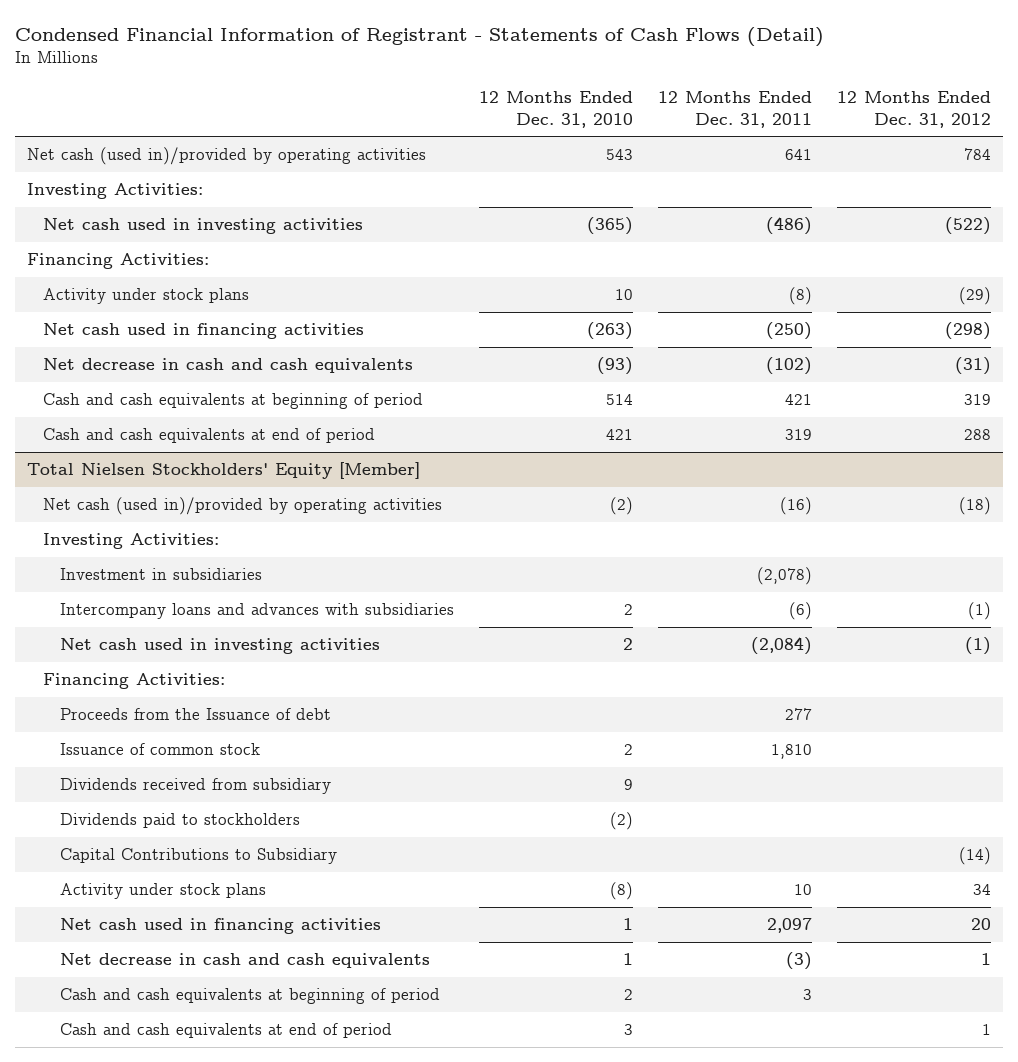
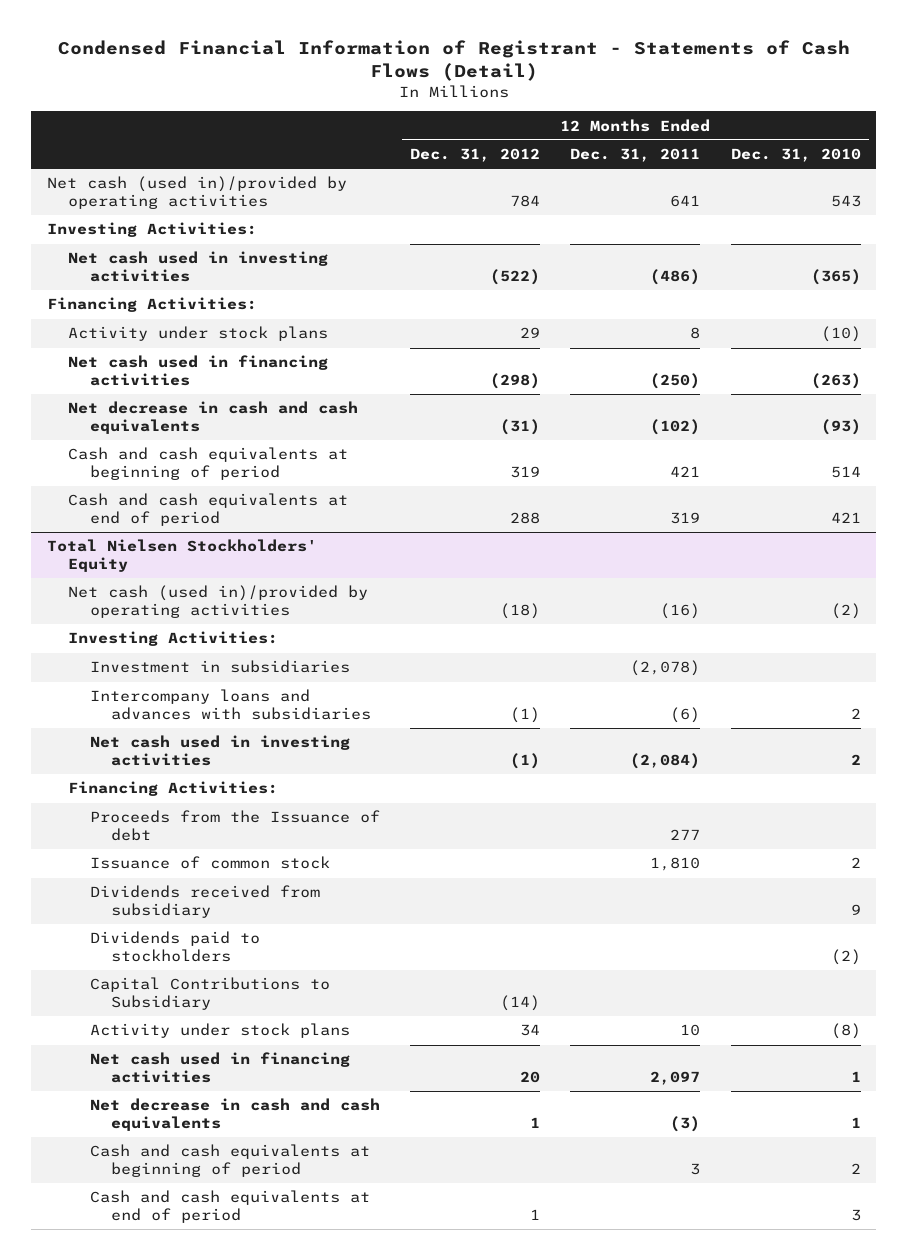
- | 12 Months Ended Dec. 31, 2010 | 12 Months Ended Dec. 31, 2011 | 12 Months Ended Dec. 31, 2012
+ | 12 Months Ended Dec. 31, 2012 | 12 Months Ended Dec. 31, 2011 | 12 Months Ended Dec. 31, 2010
- Activity under stock plans | 10 | (8) | (29)
+ Activity under stock plans | 29 | 8 | (10)
- Total Nielsen Stockholders' Equity [Member]
+ Total Nielsen Stockholders' Equity

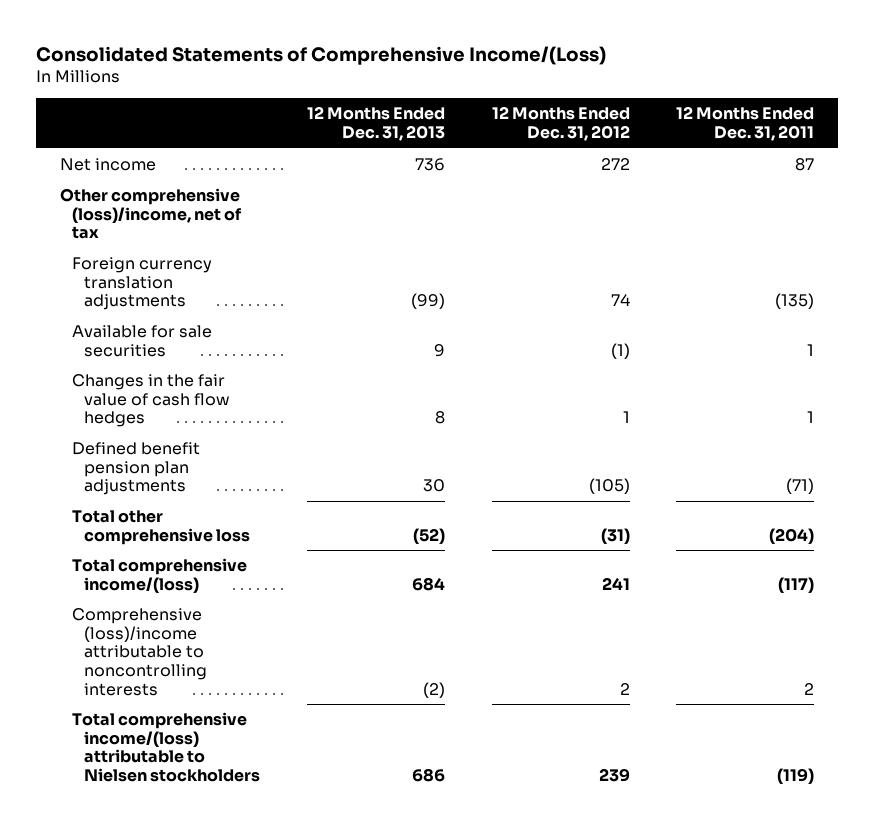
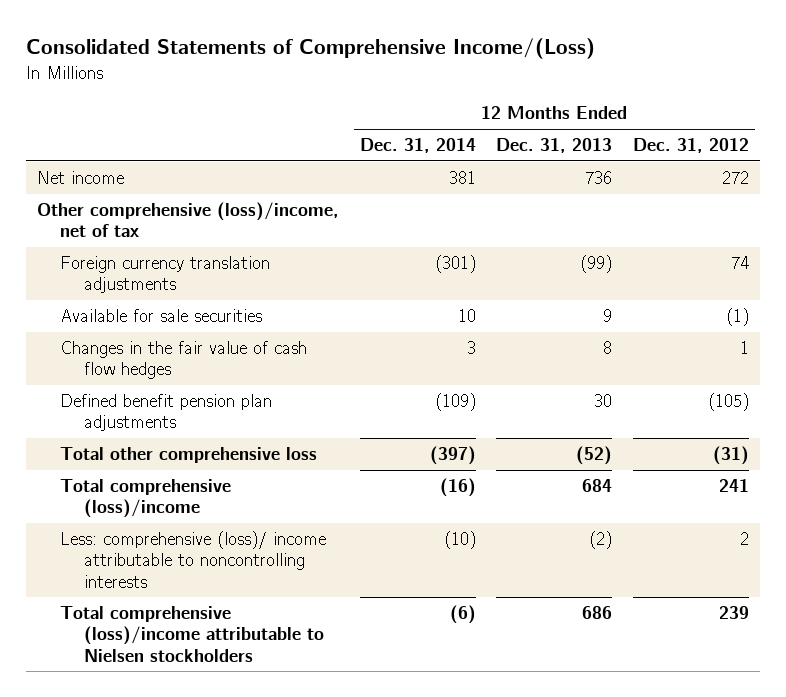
- | 12 Months Ended Dec. 31, 2013 | 12 Months Ended Dec. 31, 2012 | 12 Months Ended Dec. 31, 2011
+ | 12 Months Ended Dec. 31, 2014 | 12 Months Ended Dec. 31, 2013 | 12 Months Ended Dec. 31, 2012
- Total comprehensive income/(loss) | 684 | 241 | (117)
- Comprehensive (loss)/income attributable to noncontrolling interests | (2) | 2 | 2
- Total comprehensive income/(loss) attributable to Nielsen stockholders | 686 | 239 | (119)
+ Total comprehensive (loss)/income | (16) | 684 | 241
+ Less: comprehensive (loss)/ income attributable to noncontrolling interests | (10) | (2) | 2
+ Total comprehensive (loss)/income attributable to Nielsen stockholders | (6) | 686 | 239

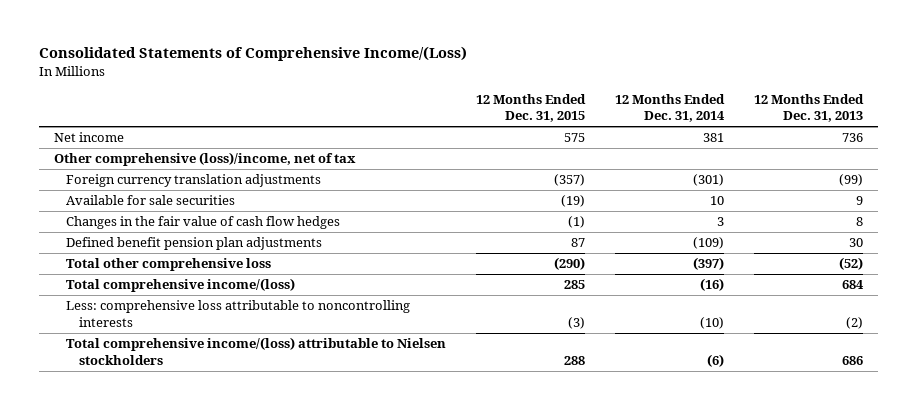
- | 12 Months Ended Dec. 31, 2014 | 12 Months Ended Dec. 31, 2013 | 12 Months Ended Dec. 31, 2012
+ | 12 Months Ended Dec. 31, 2015 | 12 Months Ended Dec. 31, 2014 | 12 Months Ended Dec. 31, 2013
- Total comprehensive (loss)/income | (16) | 684 | 241
- Less: comprehensive (loss)/ income attributable to noncontrolling interests | (10) | (2) | 2
- Total comprehensive (loss)/income attributable to Nielsen stockholders | (6) | 686 | 239
+ Total comprehensive income/(loss) | 285 | (16) | 684
+ Less: comprehensive loss attributable to noncontrolling interests | (3) | (10) | (2)
+ Total comprehensive income/(loss) attributable to Nielsen stockholders | 288 | (6) | 686

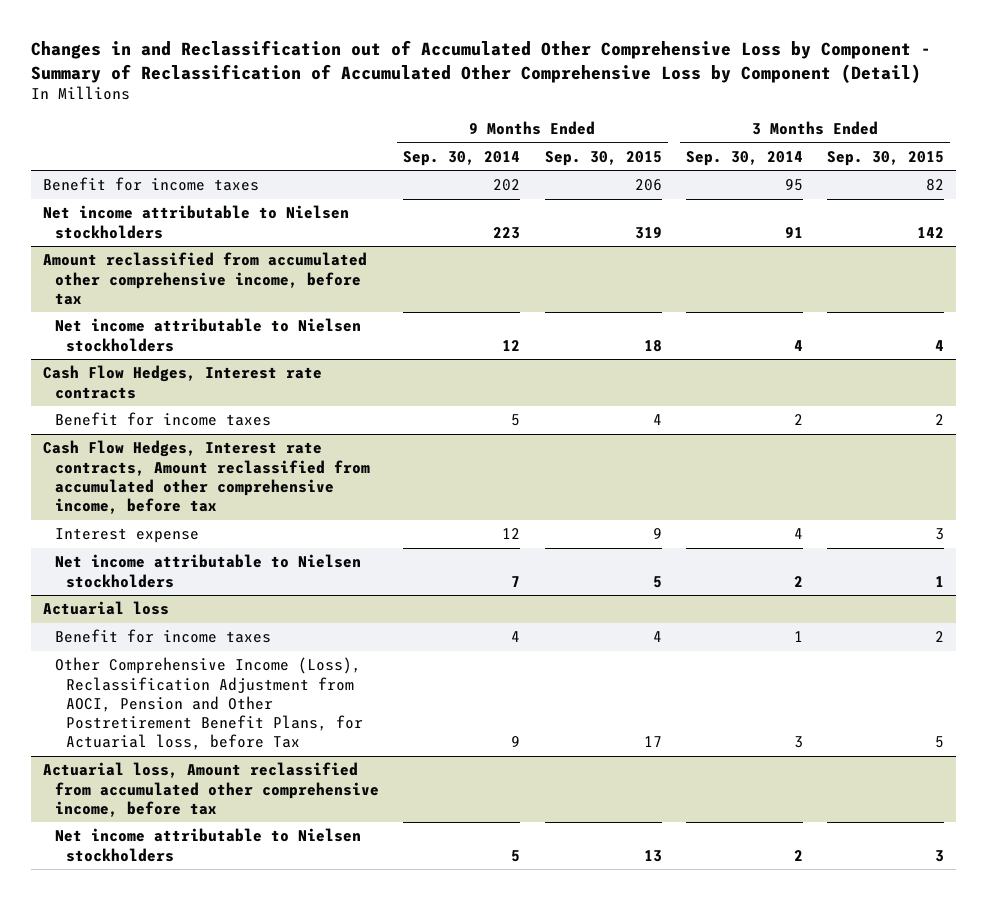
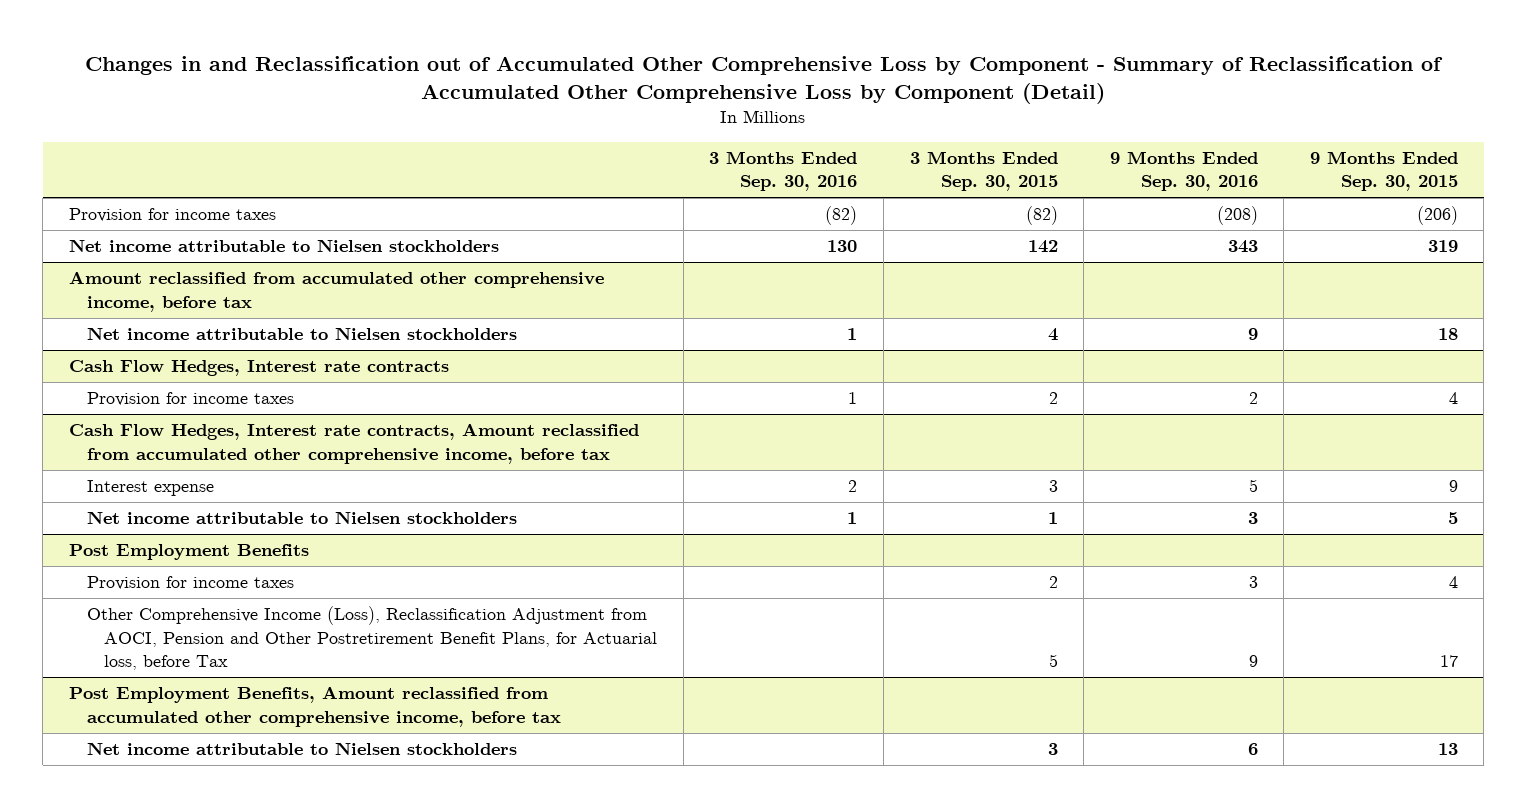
- | 9 Months Ended Sep. 30, 2014 | 9 Months Ended Sep. 30, 2015 | 3 Months Ended Sep. 30, 2014 | 3 Months Ended Sep. 30, 2015
+ | 3 Months Ended Sep. 30, 2016 | 3 Months Ended Sep. 30, 2015 | 9 Months Ended Sep. 30, 2016 | 9 Months Ended Sep. 30, 2015
- Benefit for income taxes | 202 | 206 | 95 | 82
+ Provision for income taxes | (82) | (82) | (208) | (206)
@ Cash Flow Hedges, Interest rate contracts
- Benefit for income taxes | 5 | 4 | 2 | 2
+ Provision for income taxes | 1 | 2 | 2 | 4
- Actuarial loss
- Benefit for income taxes | 4 | 4 | 1 | 2
+ Post Employment Benefits
+ Provision for income taxes | | 2 | 3 | 4
- Actuarial loss, Amount reclassified from accumulated other comprehensive income, before tax
+ Post Employment Benefits, Amount reclassified from accumulated other comprehensive income, before tax

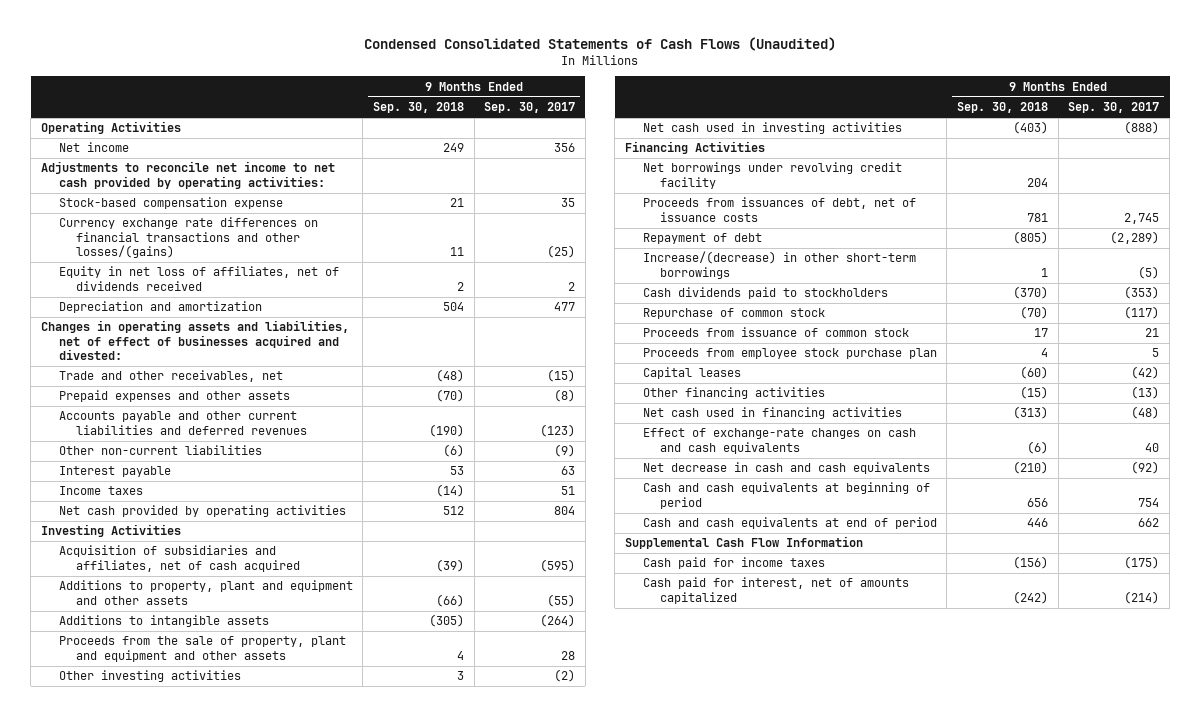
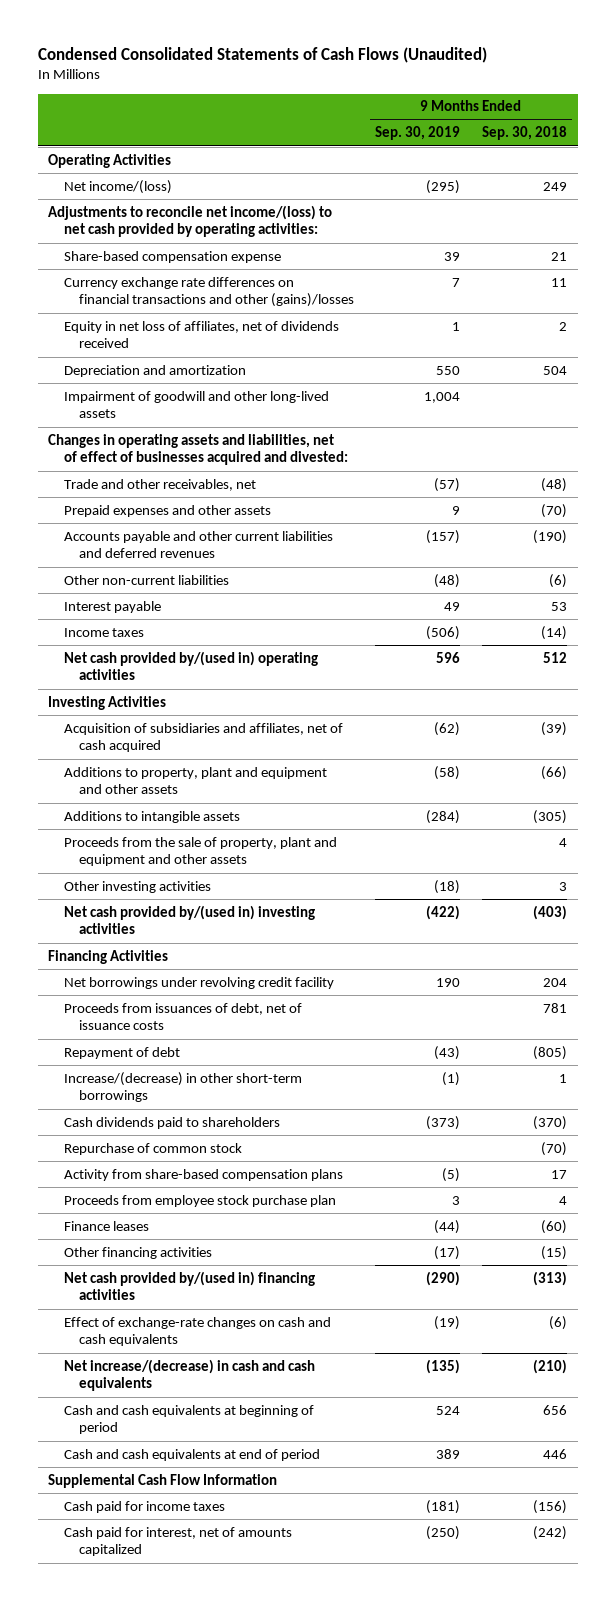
- | 9 Months Ended Sep. 30, 2018 | 9 Months Ended Sep. 30, 2017
+ | 9 Months Ended Sep. 30, 2019 | 9 Months Ended Sep. 30, 2018
- Net income | 249 | 356
- Adjustments to reconcile net income to net cash provided by operating activities:
- Stock-based compensation expense | 21 | 35
- Currency exchange rate differences on financial transactions and other losses/(gains) | 11 | (25)
+ Net income/(loss) | (295) | 249
+ Adjustments to reconcile net income/(loss) to net cash provided by operating activities:
+ Share-based compensation expense | 39 | 21
+ Currency exchange rate differences on financial transactions and other (gains)/losses | 7 | 11
+ Impairment of goodwill and other long-lived assets | 1,004 |
- Net cash provided by operating activities | 512 | 804
+ Net cash provided by/(used in) operating activities | 596 | 512
- Net cash used in investing activities | (403) | (888)
+ Net cash provided by/(used in) investing activities | (422) | (403)
- Cash dividends paid to stockholders | (370) | (353)
+ Cash dividends paid to shareholders | (373) | (370)
- Proceeds from issuance of common stock | 17 | 21
+ Activity from share-based compensation plans | (5) | 17
- Capital leases | (60) | (42)
+ Finance leases | (44) | (60)
- Net cash used in financing activities | (313) | (48)
+ Net cash provided by/(used in) financing activities | (290) | (313)
- Net decrease in cash and cash equivalents | (210) | (92)
+ Net increase/(decrease) in cash and cash equivalents | (135) | (210)

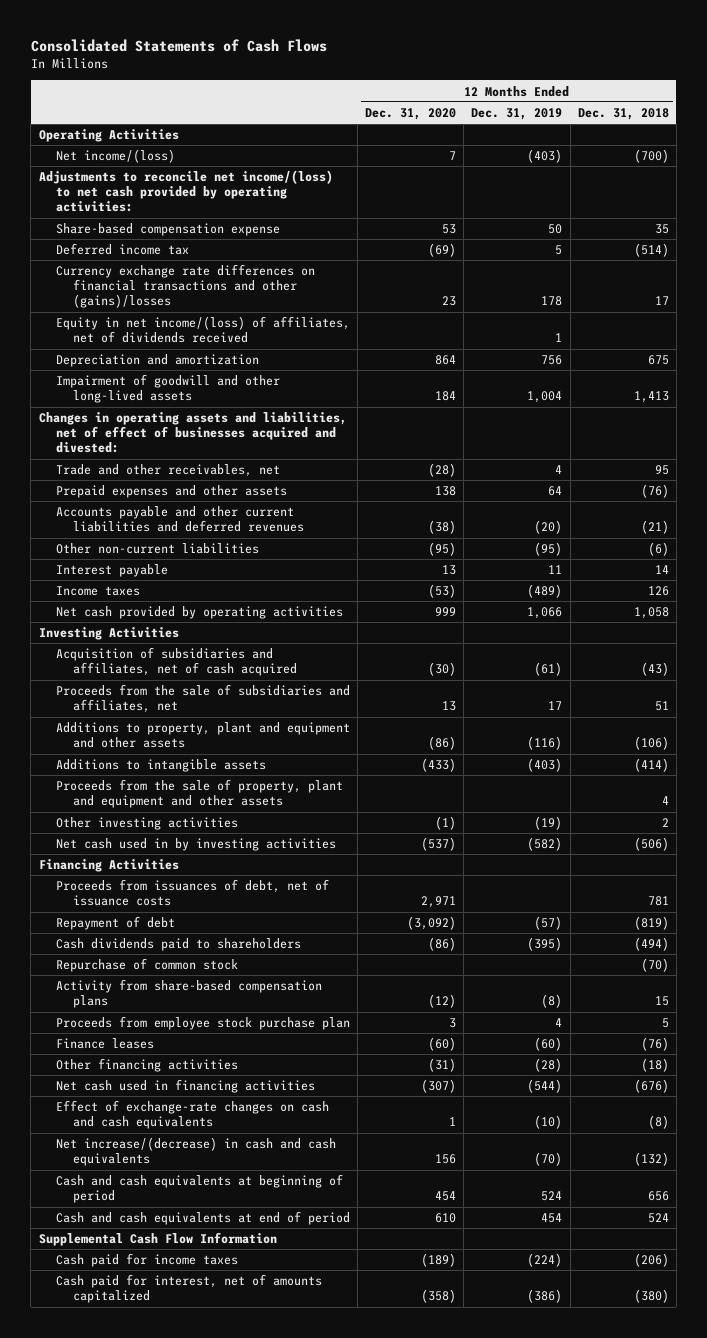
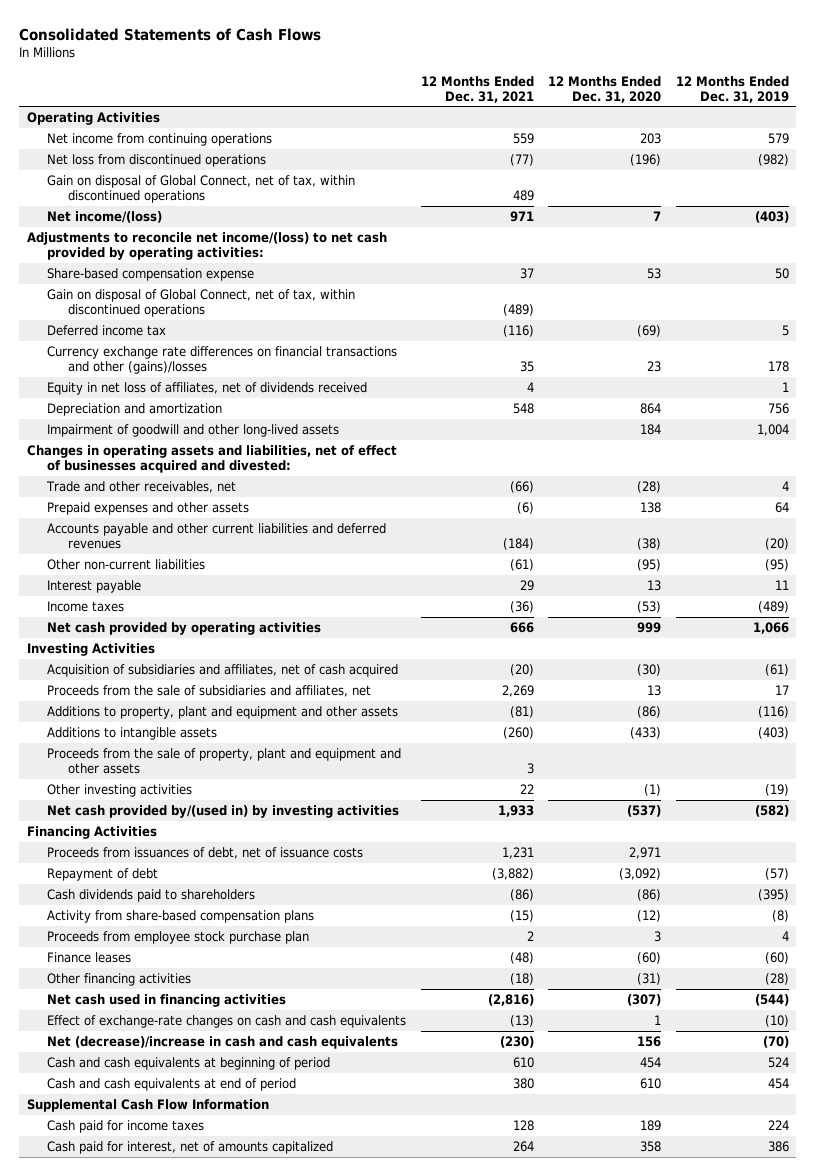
- | 12 Months Ended Dec. 31, 2020 | 12 Months Ended Dec. 31, 2019 | 12 Months Ended Dec. 31, 2018
+ | 12 Months Ended Dec. 31, 2021 | 12 Months Ended Dec. 31, 2020 | 12 Months Ended Dec. 31, 2019
+ Net income from continuing operations | 559 | 203 | 579
+ Net loss from discontinued operations | (77) | (196) | (982)
+ Gain on disposal of Global Connect, net of tax, within discontinued operations | 489 | |
+ Gain on disposal of Global Connect, net of tax, within discontinued operations | (489) | |
- Equity in net income/(loss) of affiliates, net of dividends received | | 1 |
+ Equity in net loss of affiliates, net of dividends received | 4 | | 1
- Net cash used in by investing activities | (537) | (582) | (506)
+ Net cash provided by/(used in) by investing activities | 1,933 | (537) | (582)
- Repurchase of common stock | | | (70)
- Net increase/(decrease) in cash and cash equivalents | 156 | (70) | (132)
+ Net (decrease)/increase in cash and cash equivalents | (230) | 156 | (70)
- Cash paid for income taxes | (189) | (224) | (206)
- Cash paid for interest, net of amounts capitalized | (358) | (386) | (380)
+ Cash paid for income taxes | 128 | 189 | 224
+ Cash paid for interest, net of amounts capitalized | 264 | 358 | 386

